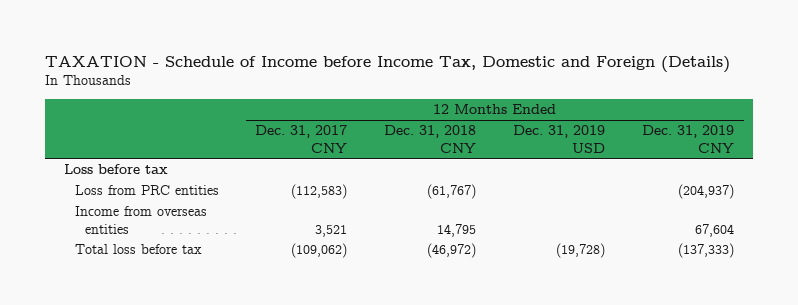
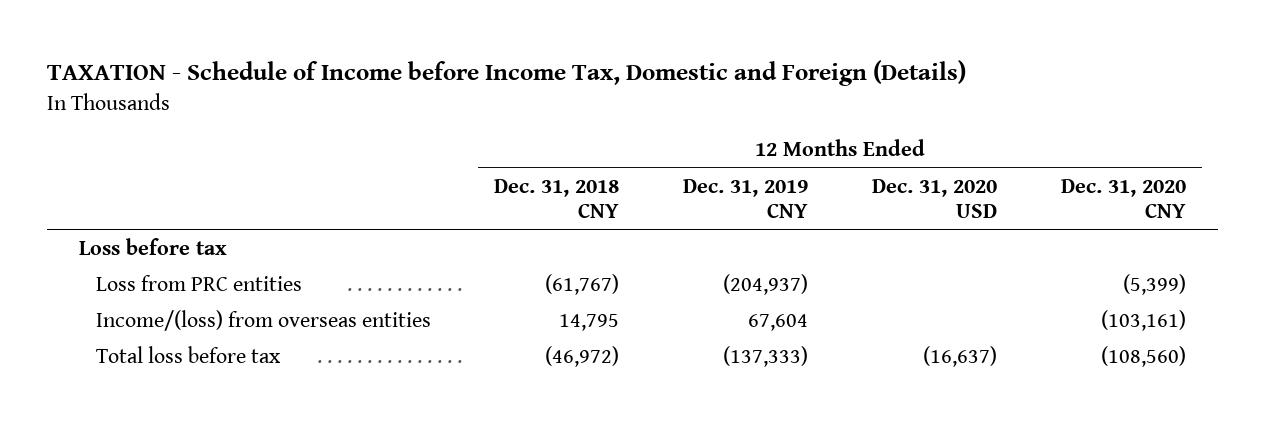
- | 12 Months Ended Dec. 31, 2017 CNY | 12 Months Ended Dec. 31, 2018 CNY | 12 Months Ended Dec. 31, 2019 USD | 12 Months Ended Dec. 31, 2019 CNY
+ | 12 Months Ended Dec. 31, 2018 CNY | 12 Months Ended Dec. 31, 2019 CNY | 12 Months Ended Dec. 31, 2020 USD | 12 Months Ended Dec. 31, 2020 CNY
- Income from overseas entities | 3,521 | 14,795 | | 67,604
+ Income/(loss) from overseas entities | 14,795 | 67,604 | | (103,161)

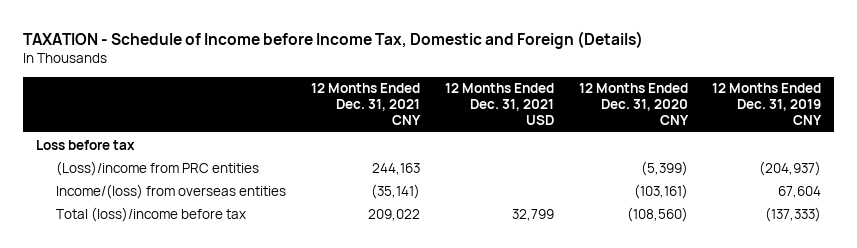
- | 12 Months Ended Dec. 31, 2018 CNY | 12 Months Ended Dec. 31, 2019 CNY | 12 Months Ended Dec. 31, 2020 USD | 12 Months Ended Dec. 31, 2020 CNY
+ | 12 Months Ended Dec. 31, 2021 CNY | 12 Months Ended Dec. 31, 2021 USD | 12 Months Ended Dec. 31, 2020 CNY | 12 Months Ended Dec. 31, 2019 CNY
- Loss from PRC entities | (61,767) | (204,937) | | (5,399)
+ (Loss)/income from PRC entities | 244,163 | | (5,399) | (204,937)
- Total loss before tax | (46,972) | (137,333) | (16,637) | (108,560)
+ Total (loss)/income before tax | 209,022 | 32,799 | (108,560) | (137,333)

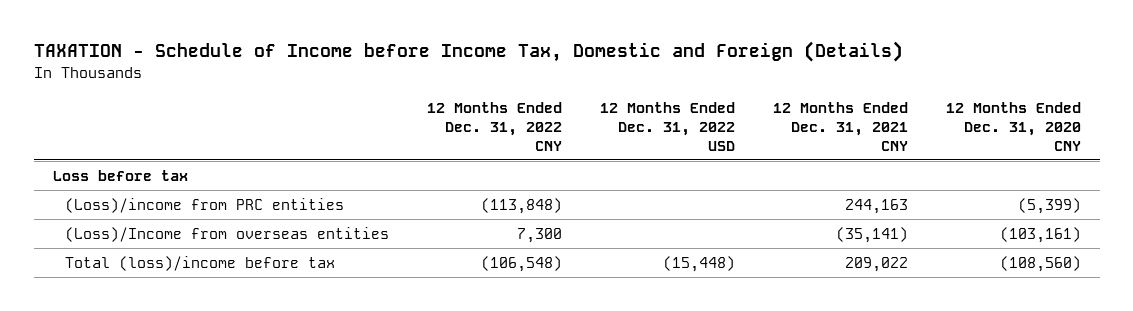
- | 12 Months Ended Dec. 31, 2021 CNY | 12 Months Ended Dec. 31, 2021 USD | 12 Months Ended Dec. 31, 2020 CNY | 12 Months Ended Dec. 31, 2019 CNY
+ | 12 Months Ended Dec. 31, 2022 CNY | 12 Months Ended Dec. 31, 2022 USD | 12 Months Ended Dec. 31, 2021 CNY | 12 Months Ended Dec. 31, 2020 CNY
- Income/(loss) from overseas entities | (35,141) | | (103,161) | 67,604
+ (Loss)/Income from overseas entities | 7,300 | | (35,141) | (103,161)

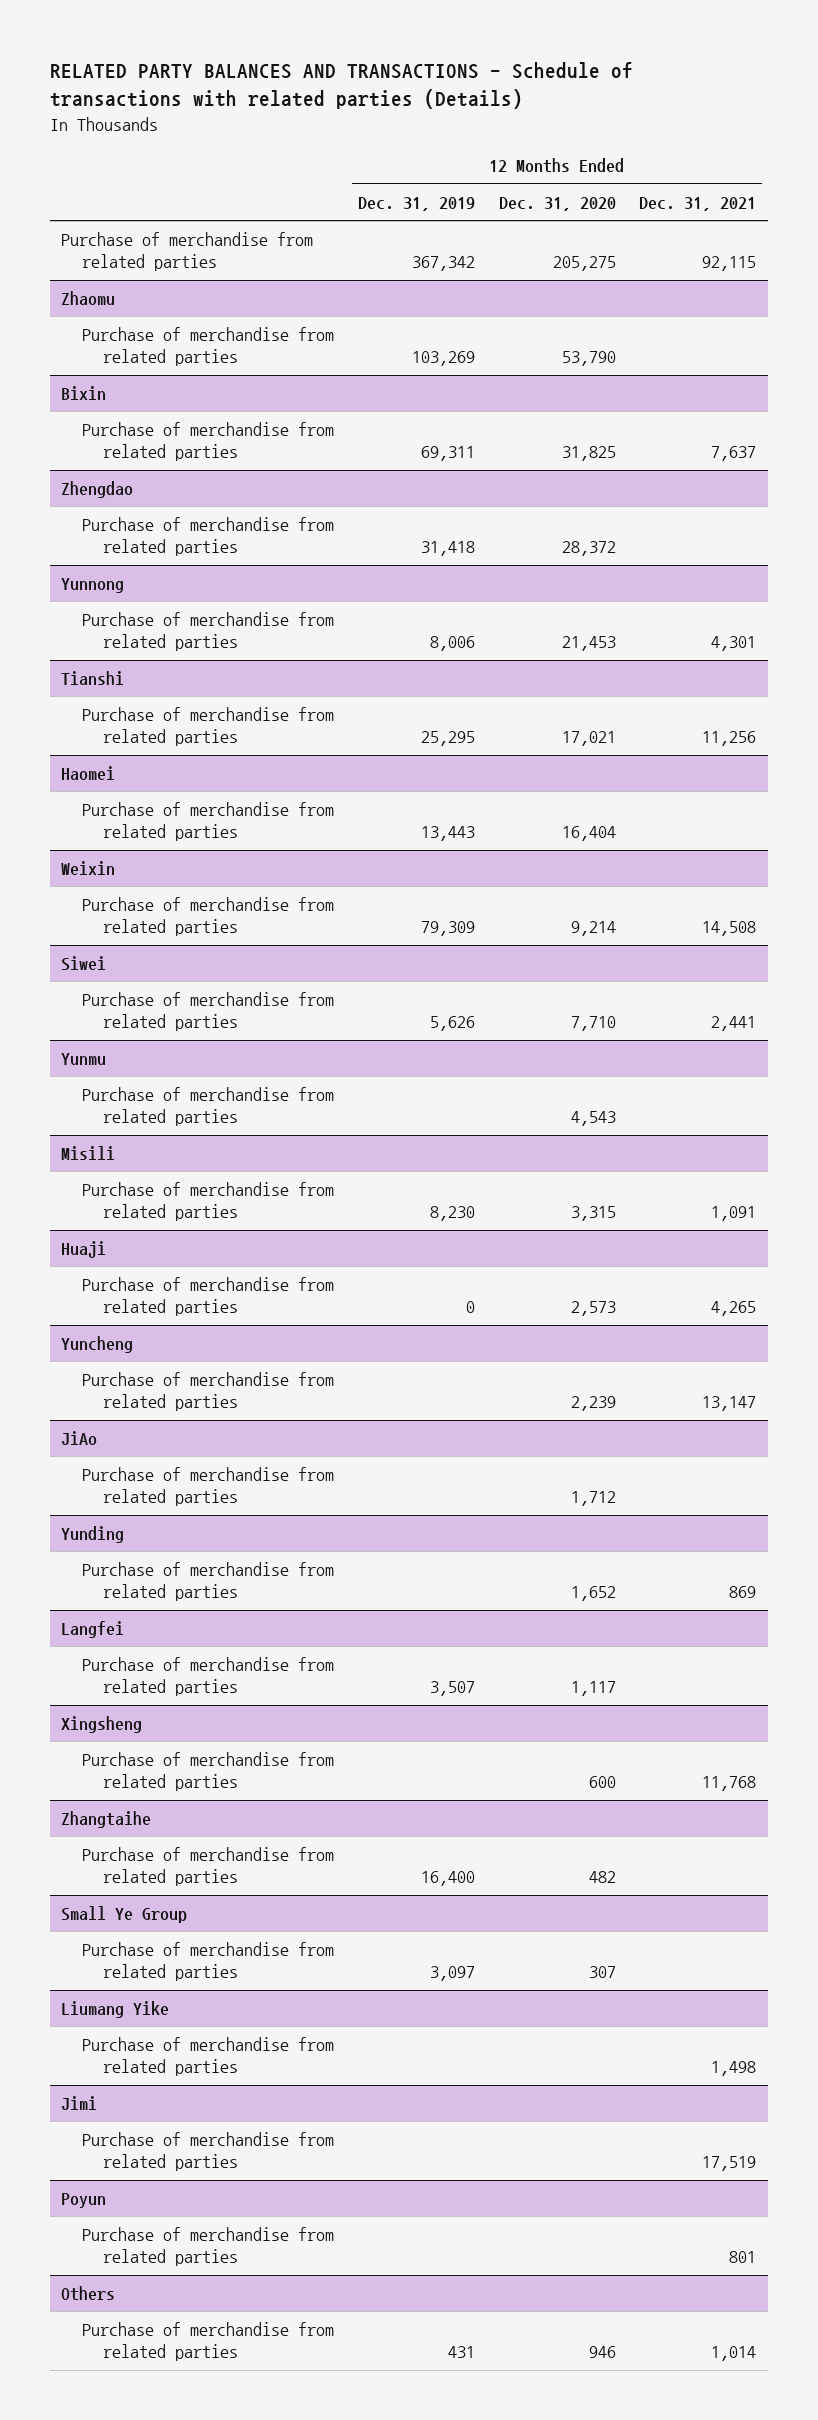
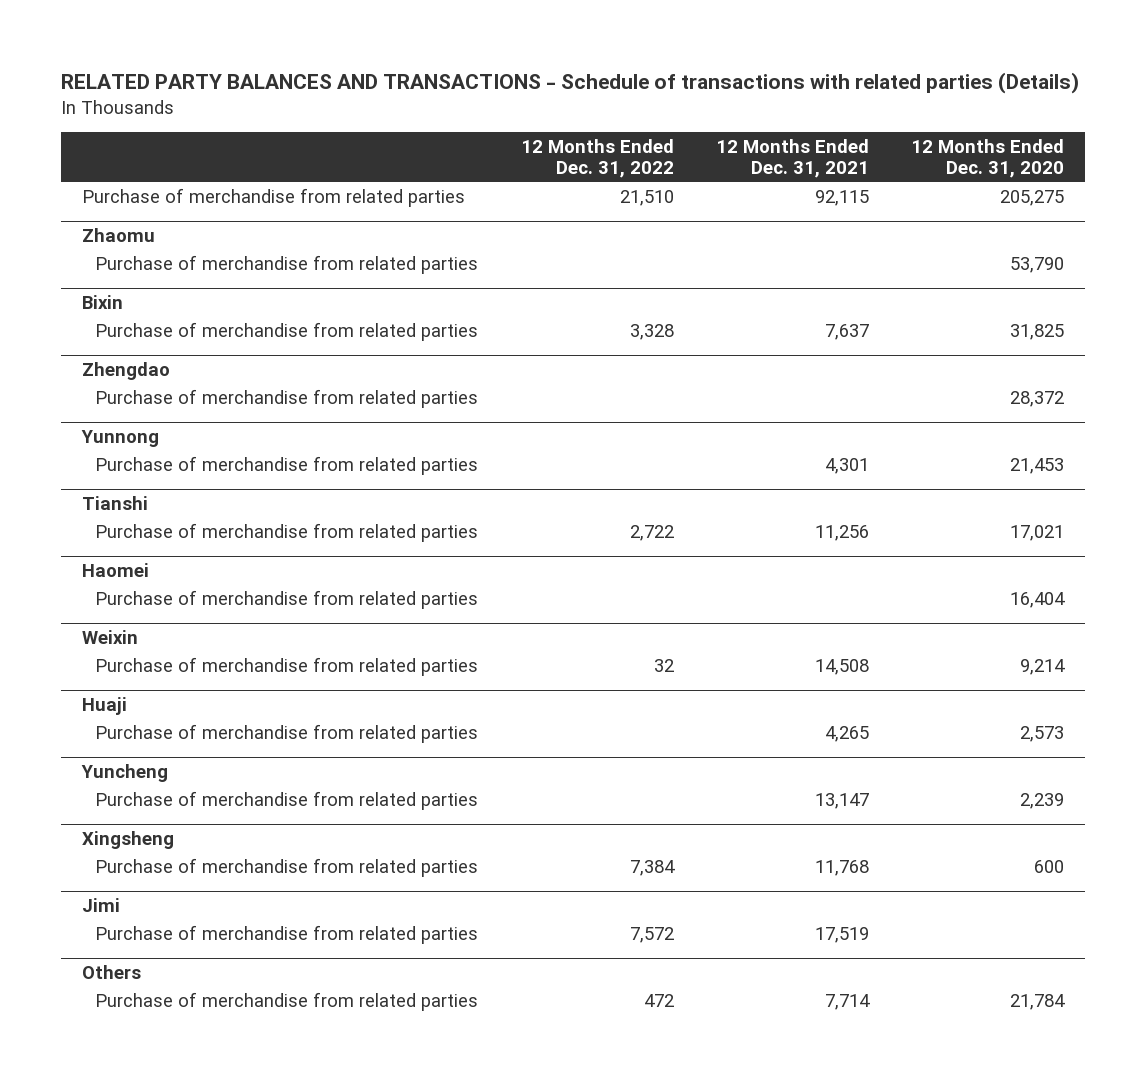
- | 12 Months Ended Dec. 31, 2019 | 12 Months Ended Dec. 31, 2020 | 12 Months Ended Dec. 31, 2021
+ | 12 Months Ended Dec. 31, 2022 | 12 Months Ended Dec. 31, 2021 | 12 Months Ended Dec. 31, 2020
- Siwei
- Purchase of merchandise from related parties | 5,626 | 7,710 | 2,441
- Yunmu
- Purchase of merchandise from related parties | | 4,543 |
- Misili
- Purchase of merchandise from related parties | 8,230 | 3,315 | 1,091
- JiAo
- Purchase of merchandise from related parties | | 1,712 |
- Yunding
- Purchase of merchandise from related parties | | 1,652 | 869
- Langfei
- Purchase of merchandise from related parties | 3,507 | 1,117 |
- Zhangtaihe
- Purchase of merchandise from related parties | 16,400 | 482 |
- Small Ye Group
- Purchase of merchandise from related parties | 3,097 | 307 |
- Liumang Yike
- Purchase of merchandise from related parties | | | 1,498
- Poyun
- Purchase of merchandise from related parties | | | 801
@ Others
- Purchase of merchandise from related parties | 431 | 946 | 1,014
+ Purchase of merchandise from related parties | 472 | 7,714 | 21,784

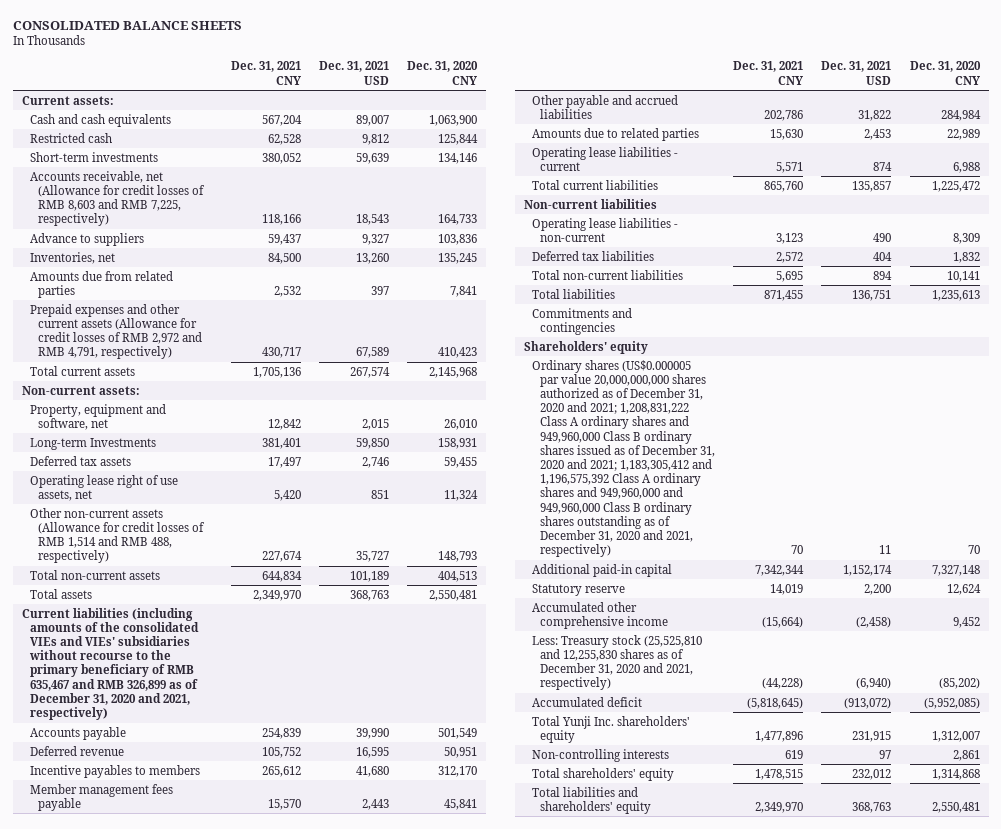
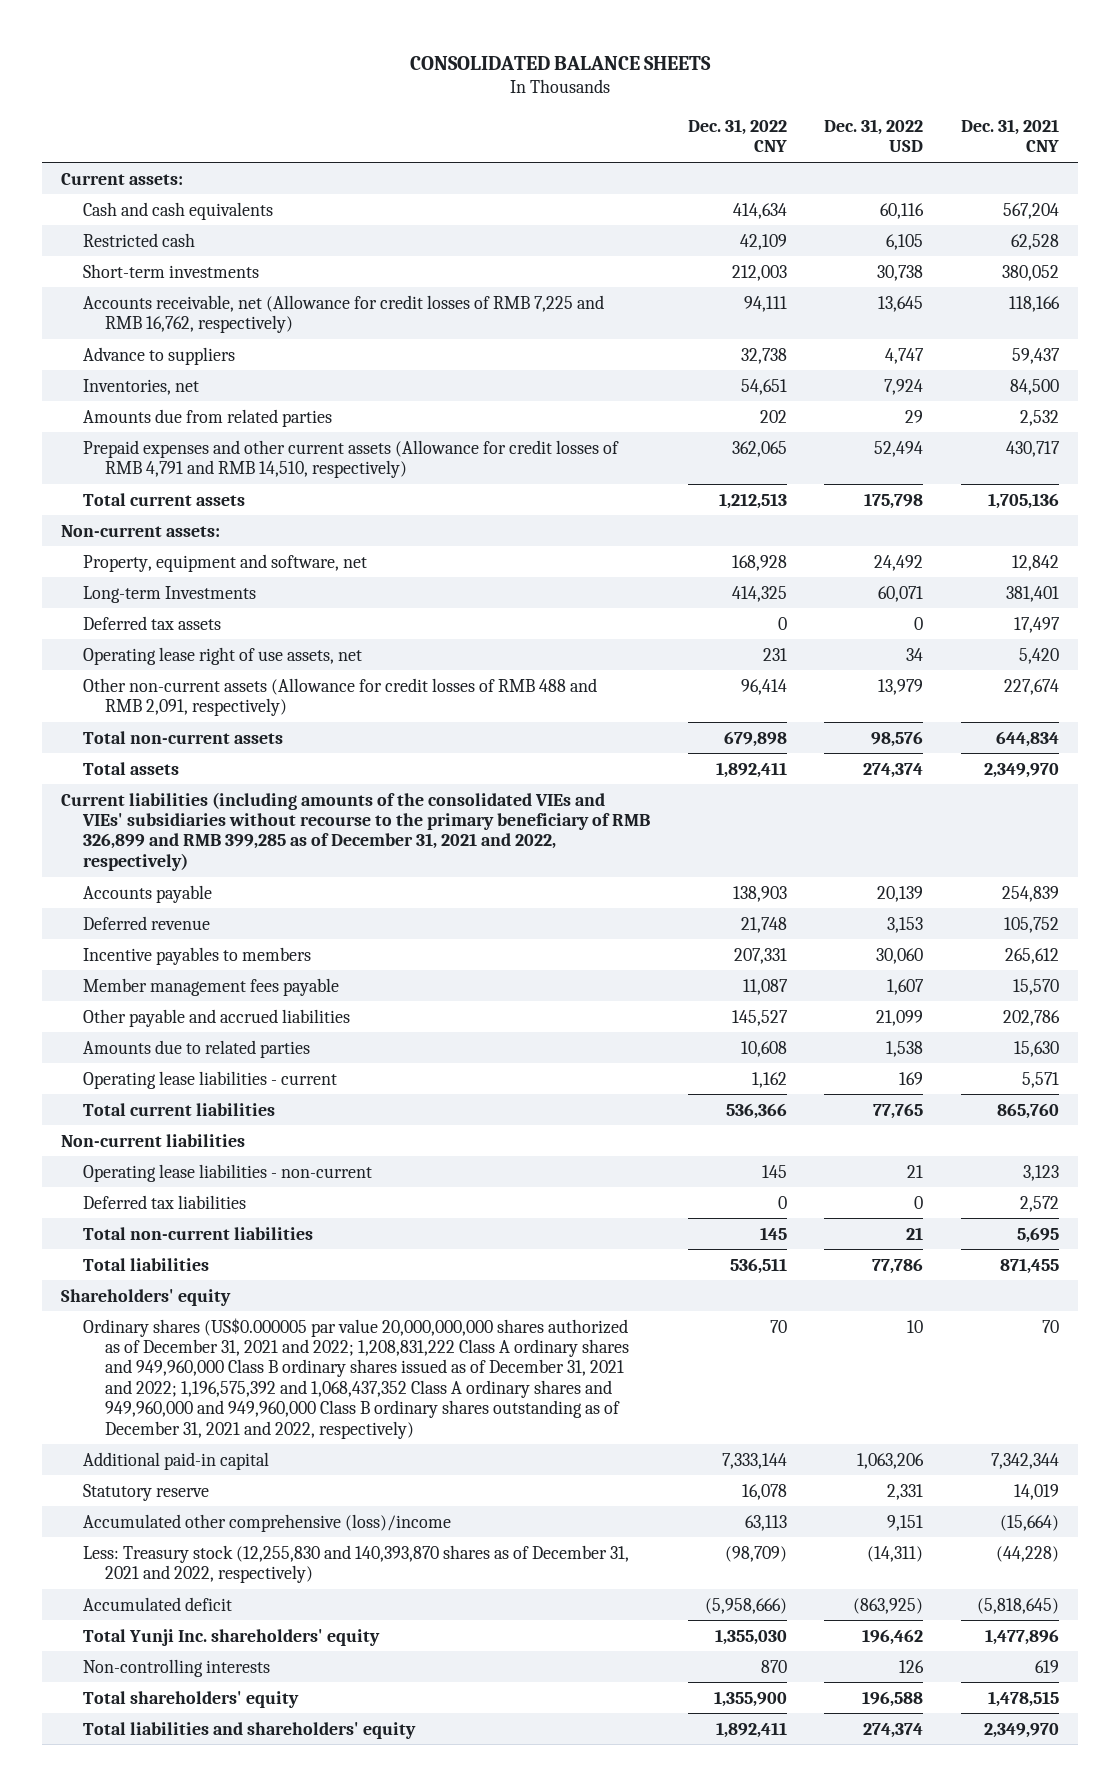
- | Dec. 31, 2021 CNY | Dec. 31, 2021 USD | Dec. 31, 2020 CNY
+ | Dec. 31, 2022 CNY | Dec. 31, 2022 USD | Dec. 31, 2021 CNY
- Accounts receivable, net (Allowance for credit losses of RMB 8,603 and RMB 7,225, respectively) | 118,166 | 18,543 | 164,733
+ Accounts receivable, net (Allowance for credit losses of RMB 7,225 and RMB 16,762, respectively) | 94,111 | 13,645 | 118,166
- Prepaid expenses and other current assets (Allowance for credit losses of RMB 2,972 and RMB 4,791, respectively) | 430,717 | 67,589 | 410,423
+ Prepaid expenses and other current assets (Allowance for credit losses of RMB 4,791 and RMB 14,510, respectively) | 362,065 | 52,494 | 430,717
- Other non-current assets (Allowance for credit losses of RMB 1,514 and RMB 488, respectively) | 227,674 | 35,727 | 148,793
+ Other non-current assets (Allowance for credit losses of RMB 488 and RMB 2,091, respectively) | 96,414 | 13,979 | 227,674
- Current liabilities (including amounts of the consolidated VIEs and VIEs' subsidiaries without recourse to the primary beneficiary of RMB 635,467 and RMB 326,899 as of December 31, 2020 and 2021, respectively)
+ Current liabilities (including amounts of the consolidated VIEs and VIEs' subsidiaries without recourse to the primary beneficiary of RMB 326,899 and RMB 399,285 as of December 31, 2021 and 2022, respectively)
- Commitments and contingencies
- Ordinary shares (US$0.000005 par value 20,000,000,000 shares authorized as of December 31, 2020 and 2021; 1,208,831,222 Class A ordinary shares and 949,960,000 Class B ordinary shares issued as of December 31, 2020 and 2021; 1,183,305,412 and 1,196,575,392 Class A ordinary shares and 949,960,000 and 949,960,000 Class B ordinary shares outstanding as of December 31, 2020 and 2021, respectively) | 70 | 11 | 70
+ Ordinary shares (US$0.000005 par value 20,000,000,000 shares authorized as of December 31, 2021 and 2022; 1,208,831,222 Class A ordinary shares and 949,960,000 Class B ordinary shares issued as of December 31, 2021 and 2022; 1,196,575,392 and 1,068,437,352 Class A ordinary shares and 949,960,000 and 949,960,000 Class B ordinary shares outstanding as of December 31, 2021 and 2022, respectively) | 70 | 10 | 70
- Accumulated other comprehensive income | (15,664) | (2,458) | 9,452
- Less: Treasury stock (25,525,810 and 12,255,830 shares as of December 31, 2020 and 2021, respectively) | (44,228) | (6,940) | (85,202)
+ Accumulated other comprehensive (loss)/income | 63,113 | 9,151 | (15,664)
+ Less: Treasury stock (12,255,830 and 140,393,870 shares as of December 31, 2021 and 2022, respectively) | (98,709) | (14,311) | (44,228)

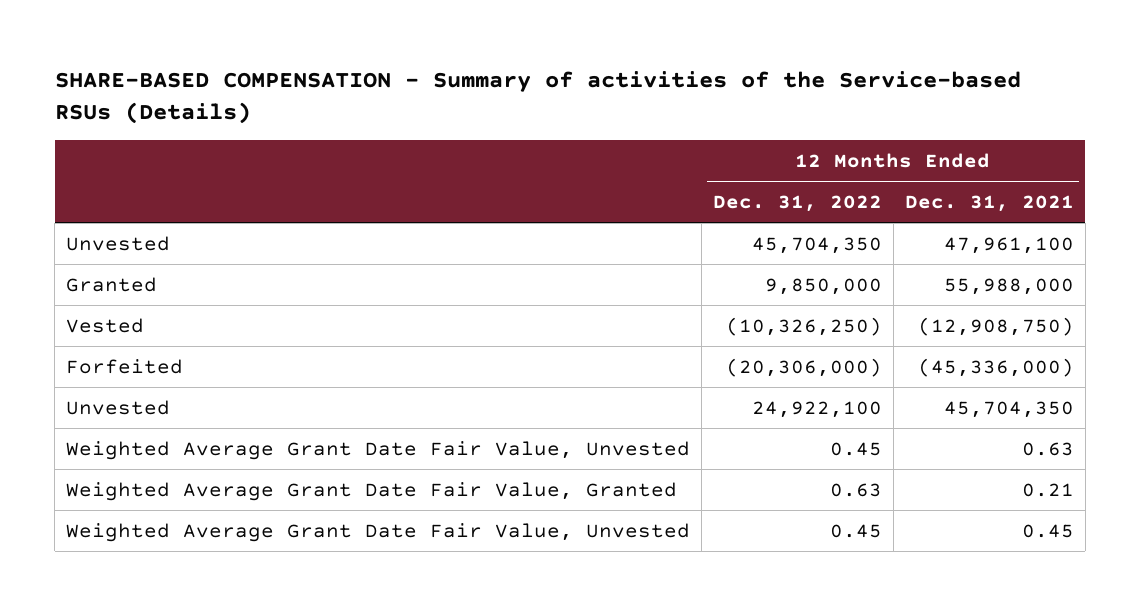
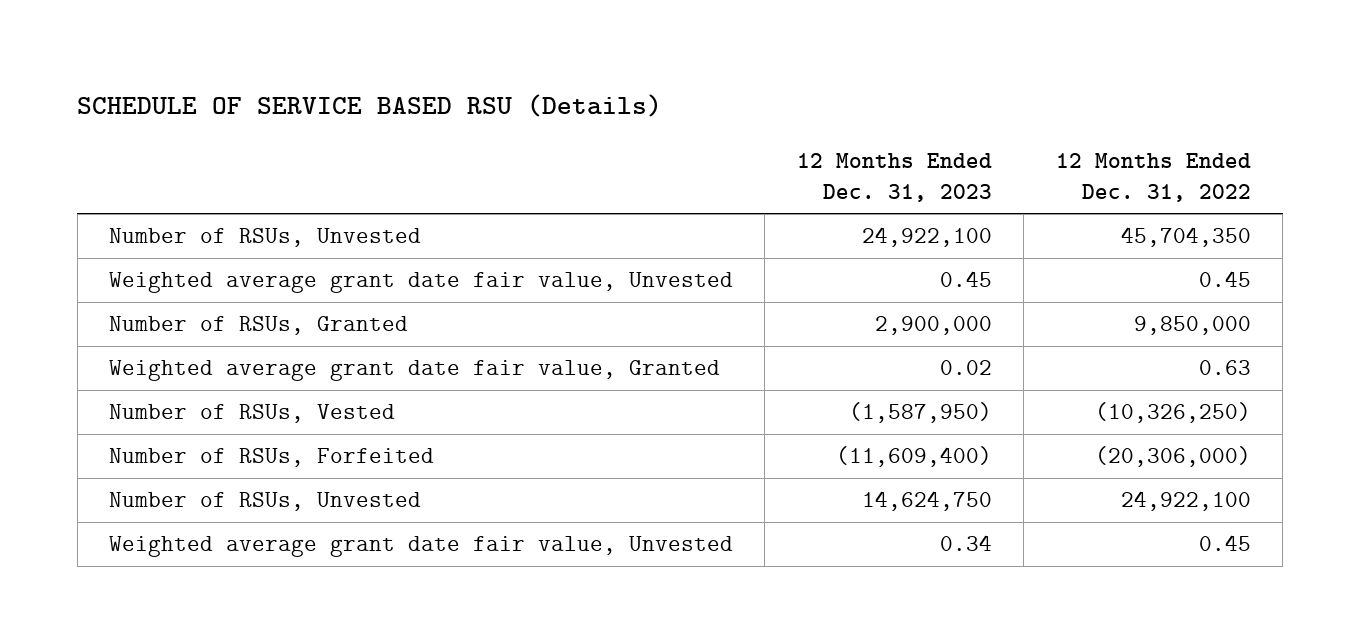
- SHARE-BASED COMPENSATION - Summary of activities of the Service-based RSUs (Details)
+ SCHEDULE OF SERVICE BASED RSU (Details)
- | 12 Months Ended Dec. 31, 2022 | 12 Months Ended Dec. 31, 2021
+ | 12 Months Ended Dec. 31, 2023 | 12 Months Ended Dec. 31, 2022
- Unvested | 45,704,350 | 47,961,100
- Granted | 9,850,000 | 55,988,000
- Vested | (10,326,250) | (12,908,750)
- Forfeited | (20,306,000) | (45,336,000)
- Unvested | 24,922,100 | 45,704,350
- Weighted Average Grant Date Fair Value, Unvested | 0.45 | 0.63
- Weighted Average Grant Date Fair Value, Granted | 0.63 | 0.21
- Weighted Average Grant Date Fair Value, Unvested | 0.45 | 0.45
+ Number of RSUs, Unvested | 24,922,100 | 45,704,350
+ Weighted average grant date fair value, Unvested | 0.45 | 0.45
+ Number of RSUs, Granted | 2,900,000 | 9,850,000
+ Weighted average grant date fair value, Granted | 0.02 | 0.63
+ Number of RSUs, Vested | (1,587,950) | (10,326,250)
+ Number of RSUs, Forfeited | (11,609,400) | (20,306,000)
+ Number of RSUs, Unvested | 14,624,750 | 24,922,100
+ Weighted average grant date fair value, Unvested | 0.34 | 0.45

